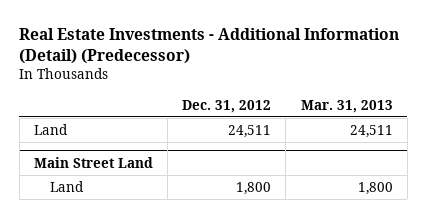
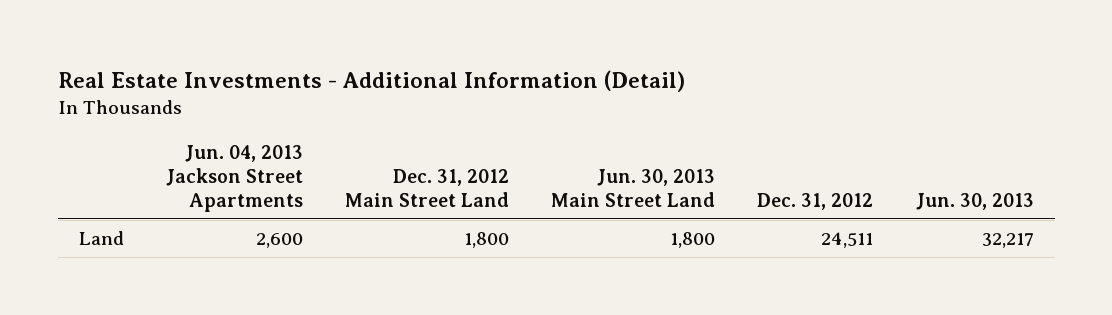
- Real Estate Investments - Additional Information (Detail) (Predecessor)
+ Real Estate Investments - Additional Information (Detail)
- | Dec. 31, 2012 | Mar. 31, 2013
+ | Jun. 04, 2013 Jackson Street Apartments | Dec. 31, 2012 Main Street Land | Jun. 30, 2013 Main Street Land | Dec. 31, 2012 | Jun. 30, 2013
- Main Street Land
- Land | 1,800 | 1,800

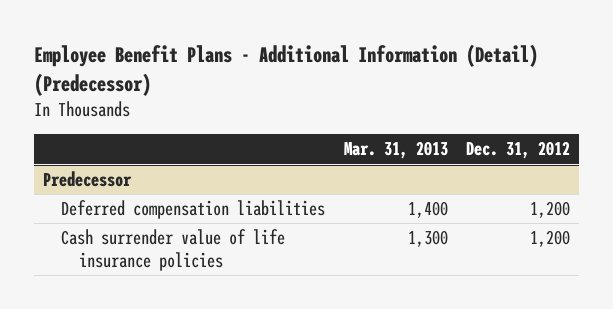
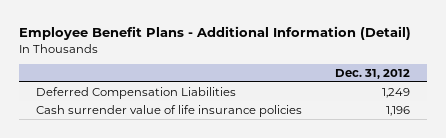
- Employee Benefit Plans - Additional Information (Detail) (Predecessor)
+ Employee Benefit Plans - Additional Information (Detail)
- | Mar. 31, 2013 | Dec. 31, 2012
+ | Dec. 31, 2012
- Predecessor
- Deferred compensation liabilities | 1,400 | 1,200
- Cash surrender value of life insurance policies | 1,300 | 1,200
+ Deferred Compensation Liabilities | 1,249
+ Cash surrender value of life insurance policies | 1,196

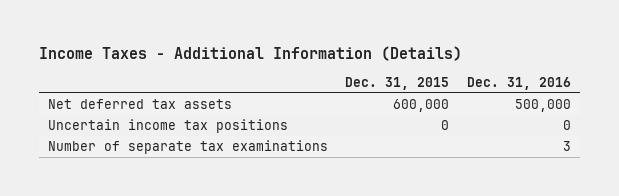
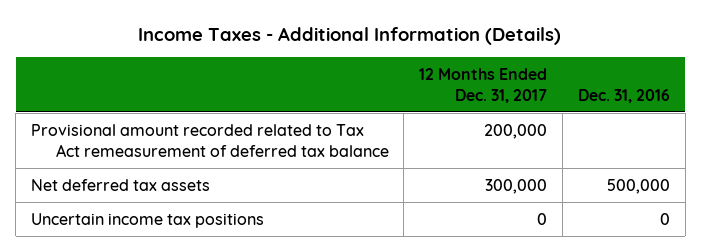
- | Dec. 31, 2015 | Dec. 31, 2016
+ | 12 Months Ended Dec. 31, 2017 | Dec. 31, 2016
+ Provisional amount recorded related to Tax Act remeasurement of deferred tax balance | 200,000 |
- Number of separate tax examinations | | 3

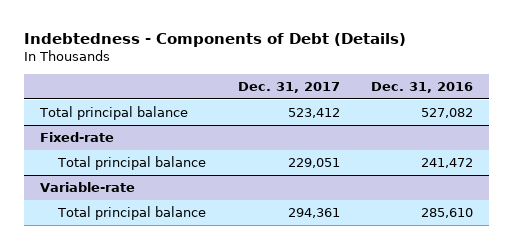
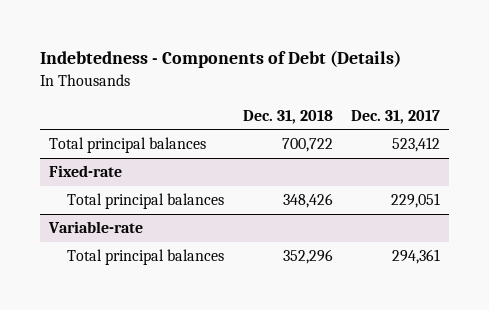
- | Dec. 31, 2017 | Dec. 31, 2016
+ | Dec. 31, 2018 | Dec. 31, 2017
- Total principal balance | 523,412 | 527,082
+ Total principal balances | 700,722 | 523,412
@ Fixed-rate
- Total principal balance | 229,051 | 241,472
+ Total principal balances | 348,426 | 229,051
@ Variable-rate
- Total principal balance | 294,361 | 285,610
+ Total principal balances | 352,296 | 294,361

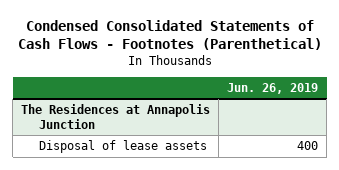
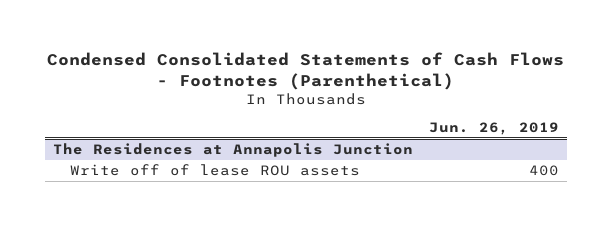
@ The Residences at Annapolis Junction
- Disposal of lease assets | 400
+ Write off of lease ROU assets | 400

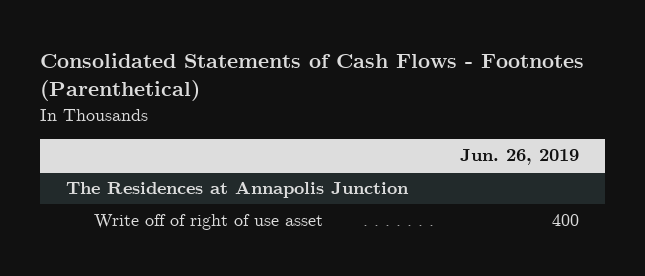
- Condensed Consolidated Statements of Cash Flows - Footnotes (Parenthetical)
+ Consolidated Statements of Cash Flows - Footnotes (Parenthetical)
@ The Residences at Annapolis Junction
- Write off of lease ROU assets | 400
+ Write off of right of use asset | 400

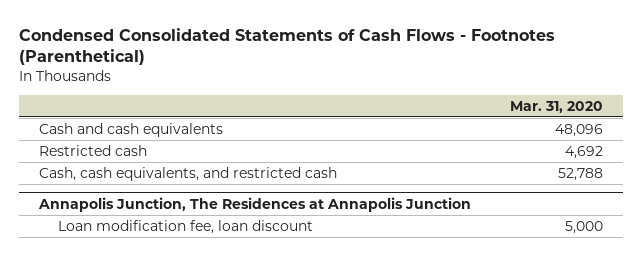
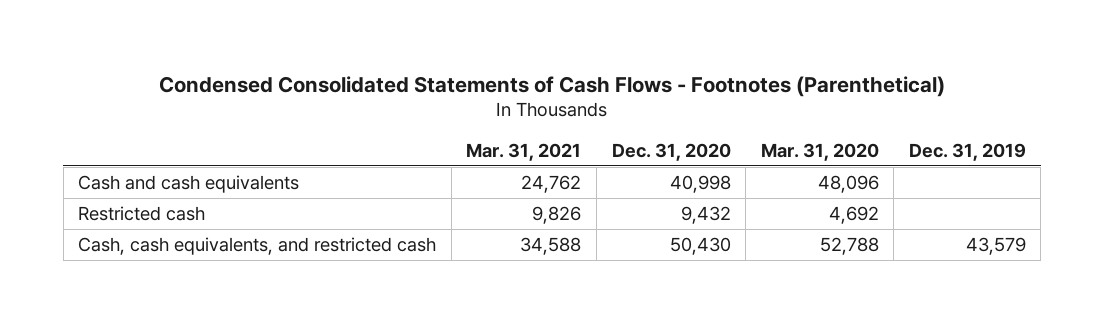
- | Mar. 31, 2020
+ | Mar. 31, 2021 | Dec. 31, 2020 | Mar. 31, 2020 | Dec. 31, 2019
- Annapolis Junction, The Residences at Annapolis Junction
- Loan modification fee, loan discount | 5,000

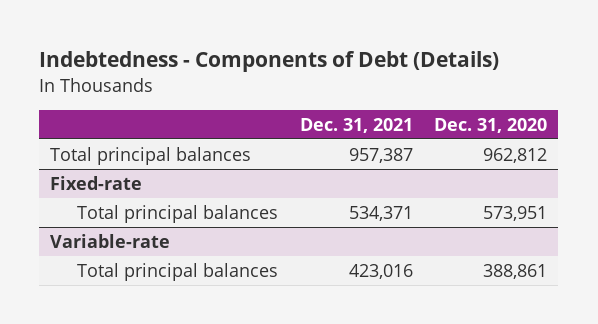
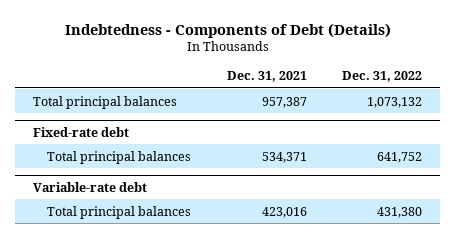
- | Dec. 31, 2021 | Dec. 31, 2020
+ | Dec. 31, 2021 | Dec. 31, 2022
- Fixed-rate
+ Fixed-rate debt
- Variable-rate
+ Variable-rate debt

